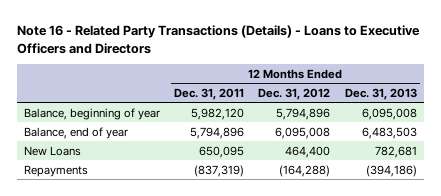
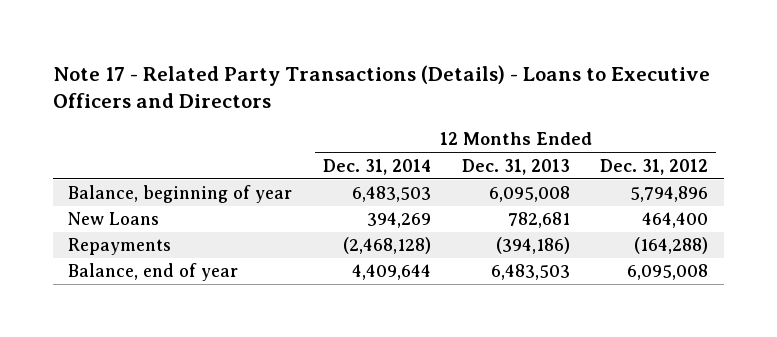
- Note 16 - Related Party Transactions (Details) - Loans to Executive Officers and Directors
+ Note 17 - Related Party Transactions (Details) - Loans to Executive Officers and Directors
- | 12 Months Ended Dec. 31, 2011 | 12 Months Ended Dec. 31, 2012 | 12 Months Ended Dec. 31, 2013
+ | 12 Months Ended Dec. 31, 2014 | 12 Months Ended Dec. 31, 2013 | 12 Months Ended Dec. 31, 2012
moved down: Balance, end of year | 4,409,644 | 6,483,503 | 6,095,008

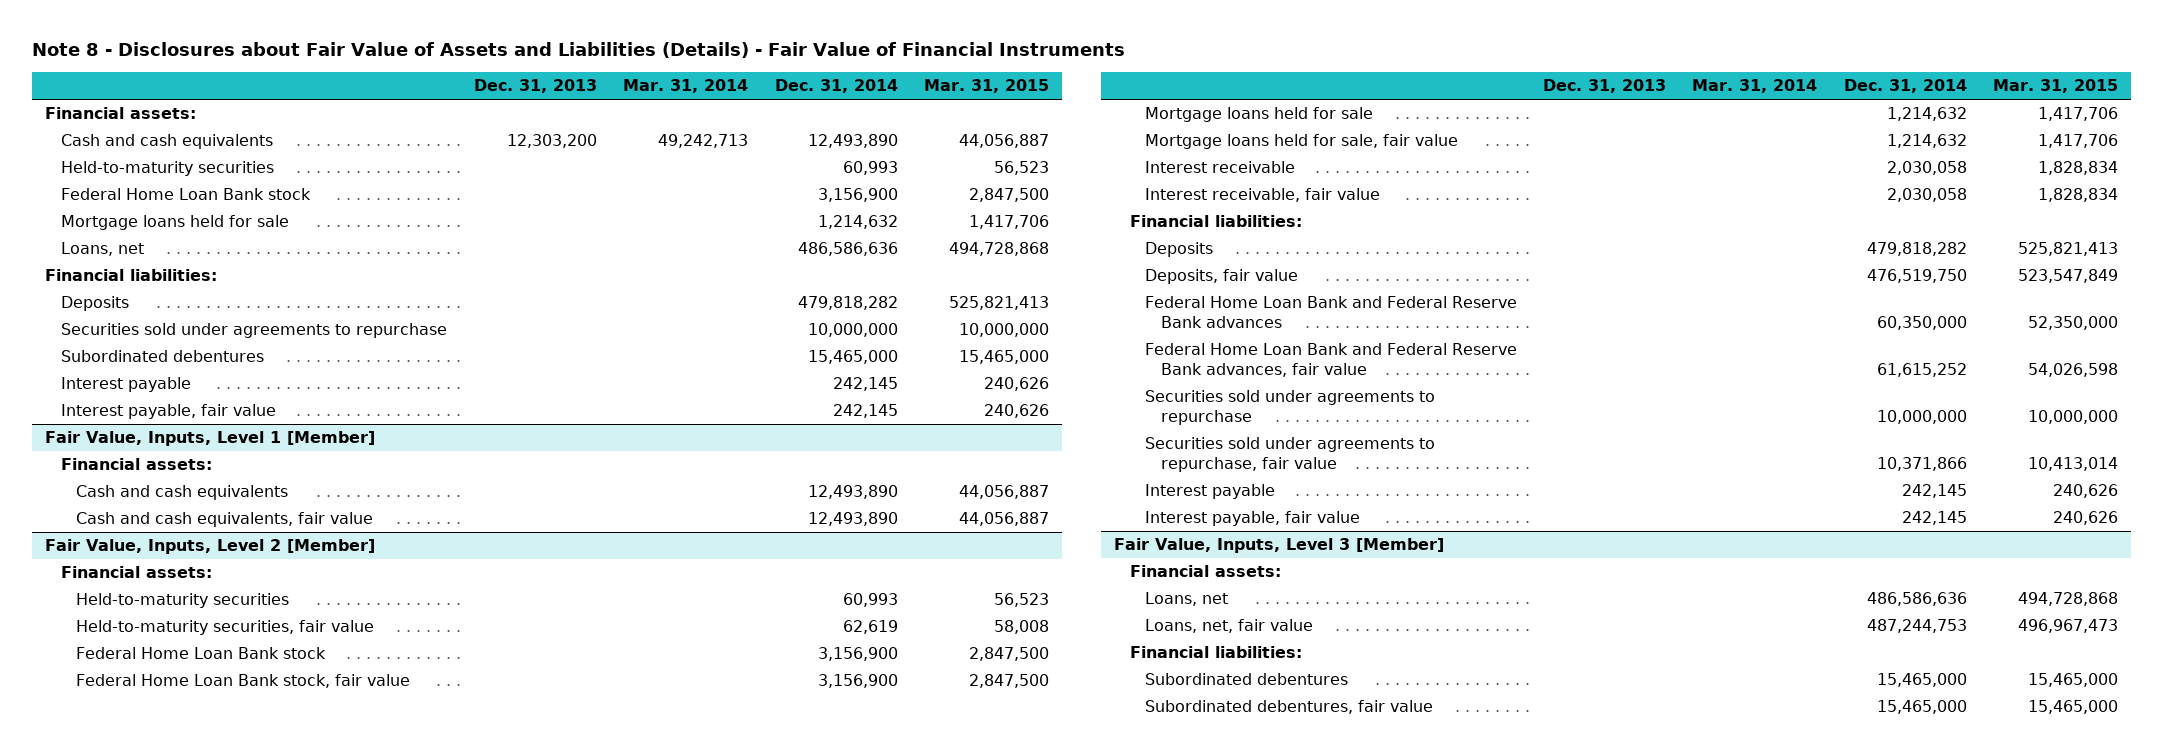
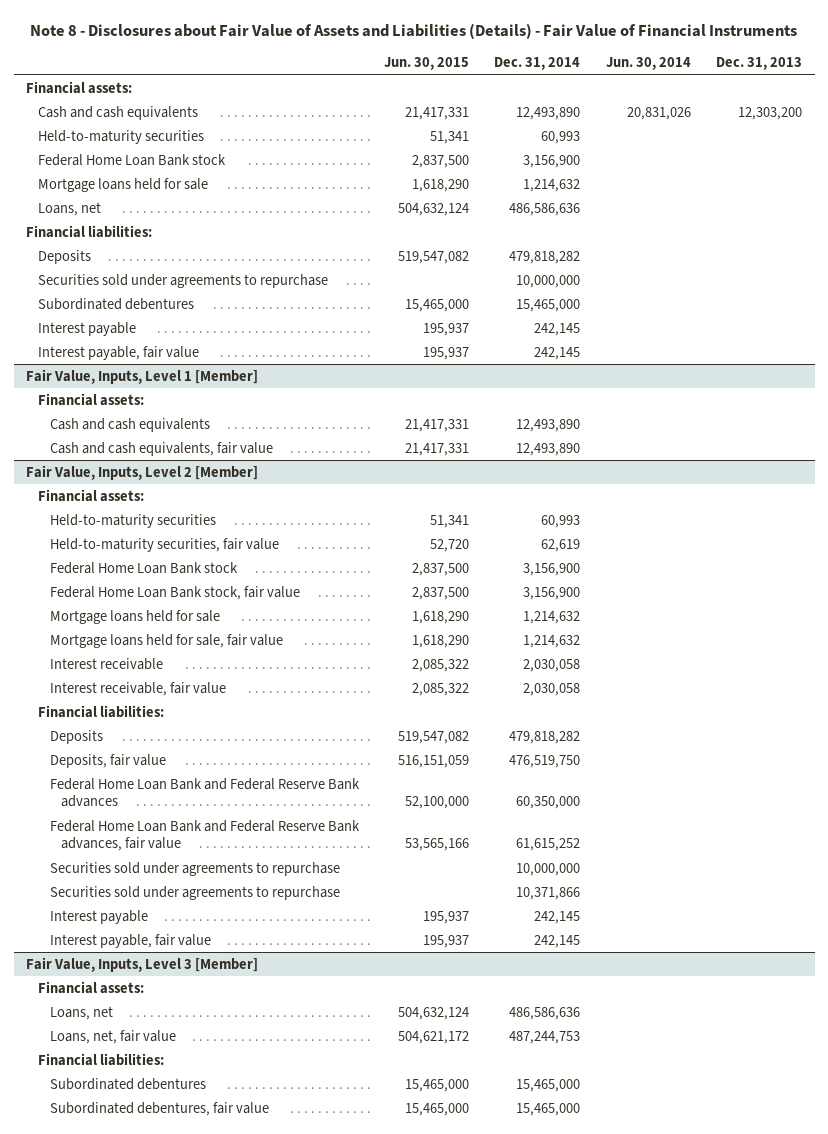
- | Dec. 31, 2013 | Mar. 31, 2014 | Dec. 31, 2014 | Mar. 31, 2015
+ | Jun. 30, 2015 | Dec. 31, 2014 | Jun. 30, 2014 | Dec. 31, 2013
@ Fair Value, Inputs, Level 2 [Member]
- Securities sold under agreements to repurchase, fair value | | | 10,371,866 | 10,413,014
+ Securities sold under agreements to repurchase | | 10,371,866 | |

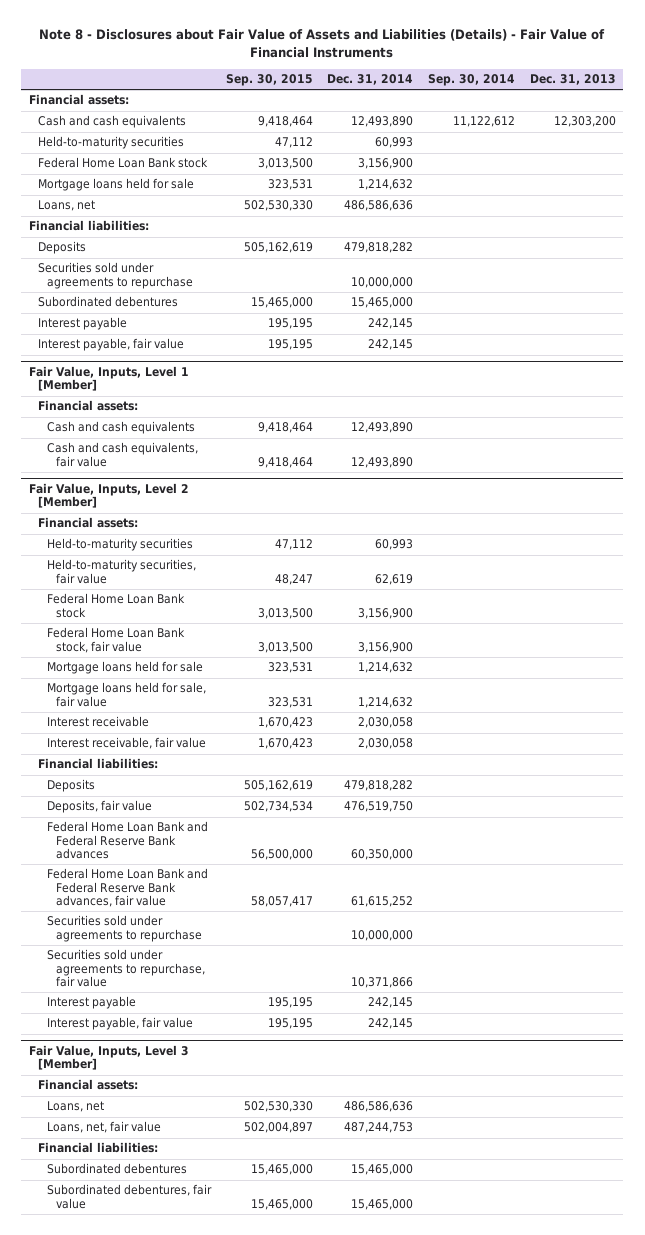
- | Jun. 30, 2015 | Dec. 31, 2014 | Jun. 30, 2014 | Dec. 31, 2013
+ | Sep. 30, 2015 | Dec. 31, 2014 | Sep. 30, 2014 | Dec. 31, 2013
@ Fair Value, Inputs, Level 2 [Member]
- Securities sold under agreements to repurchase | | 10,371,866 | |
+ Securities sold under agreements to repurchase, fair value | | 10,371,866 | |

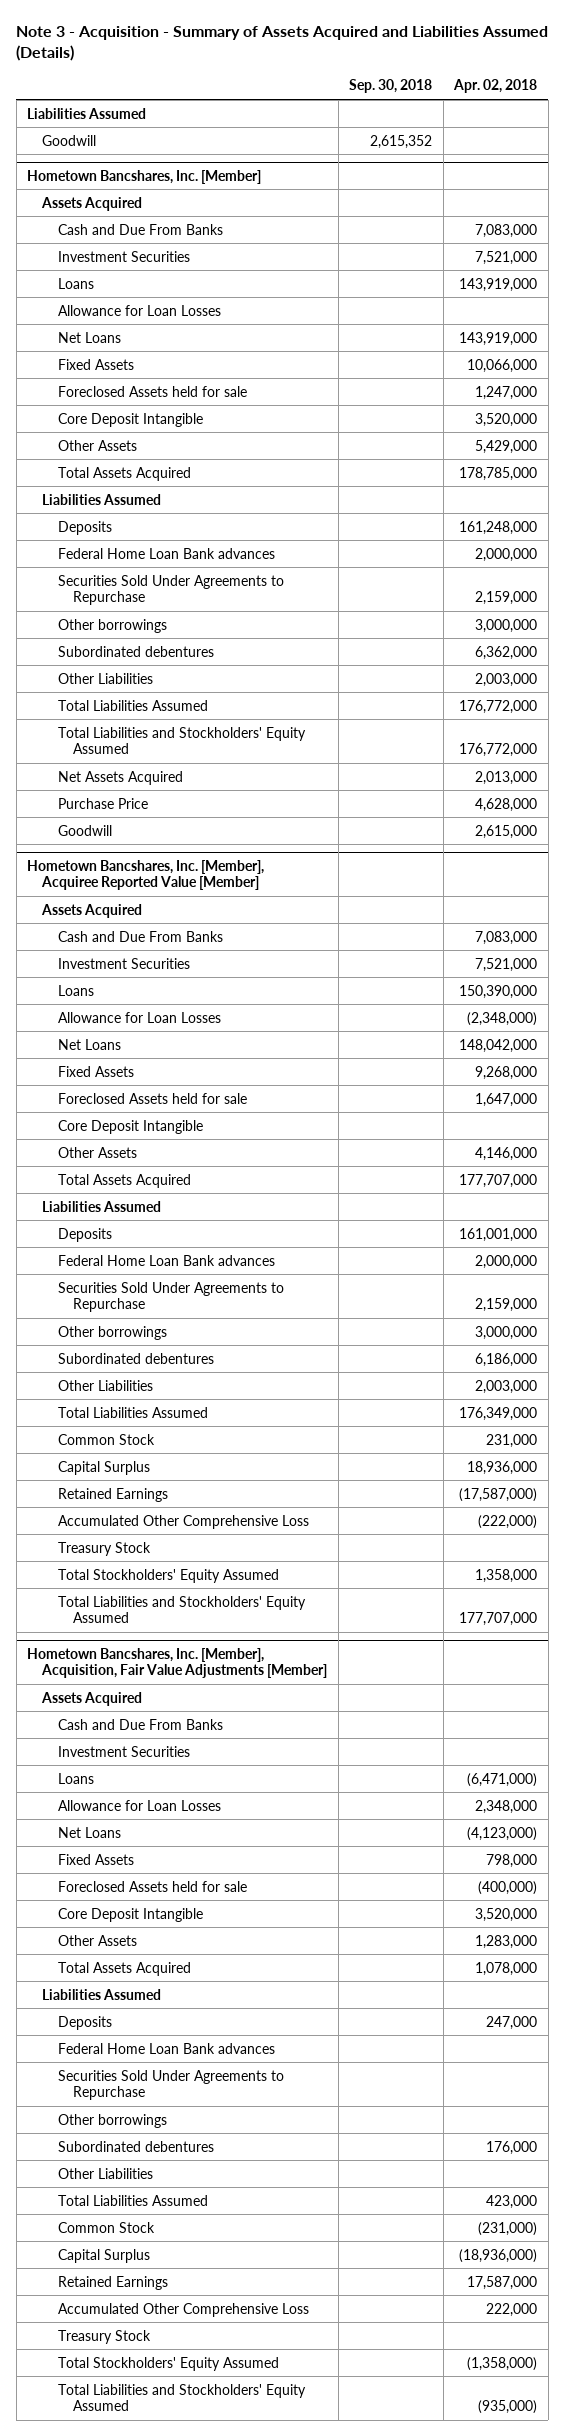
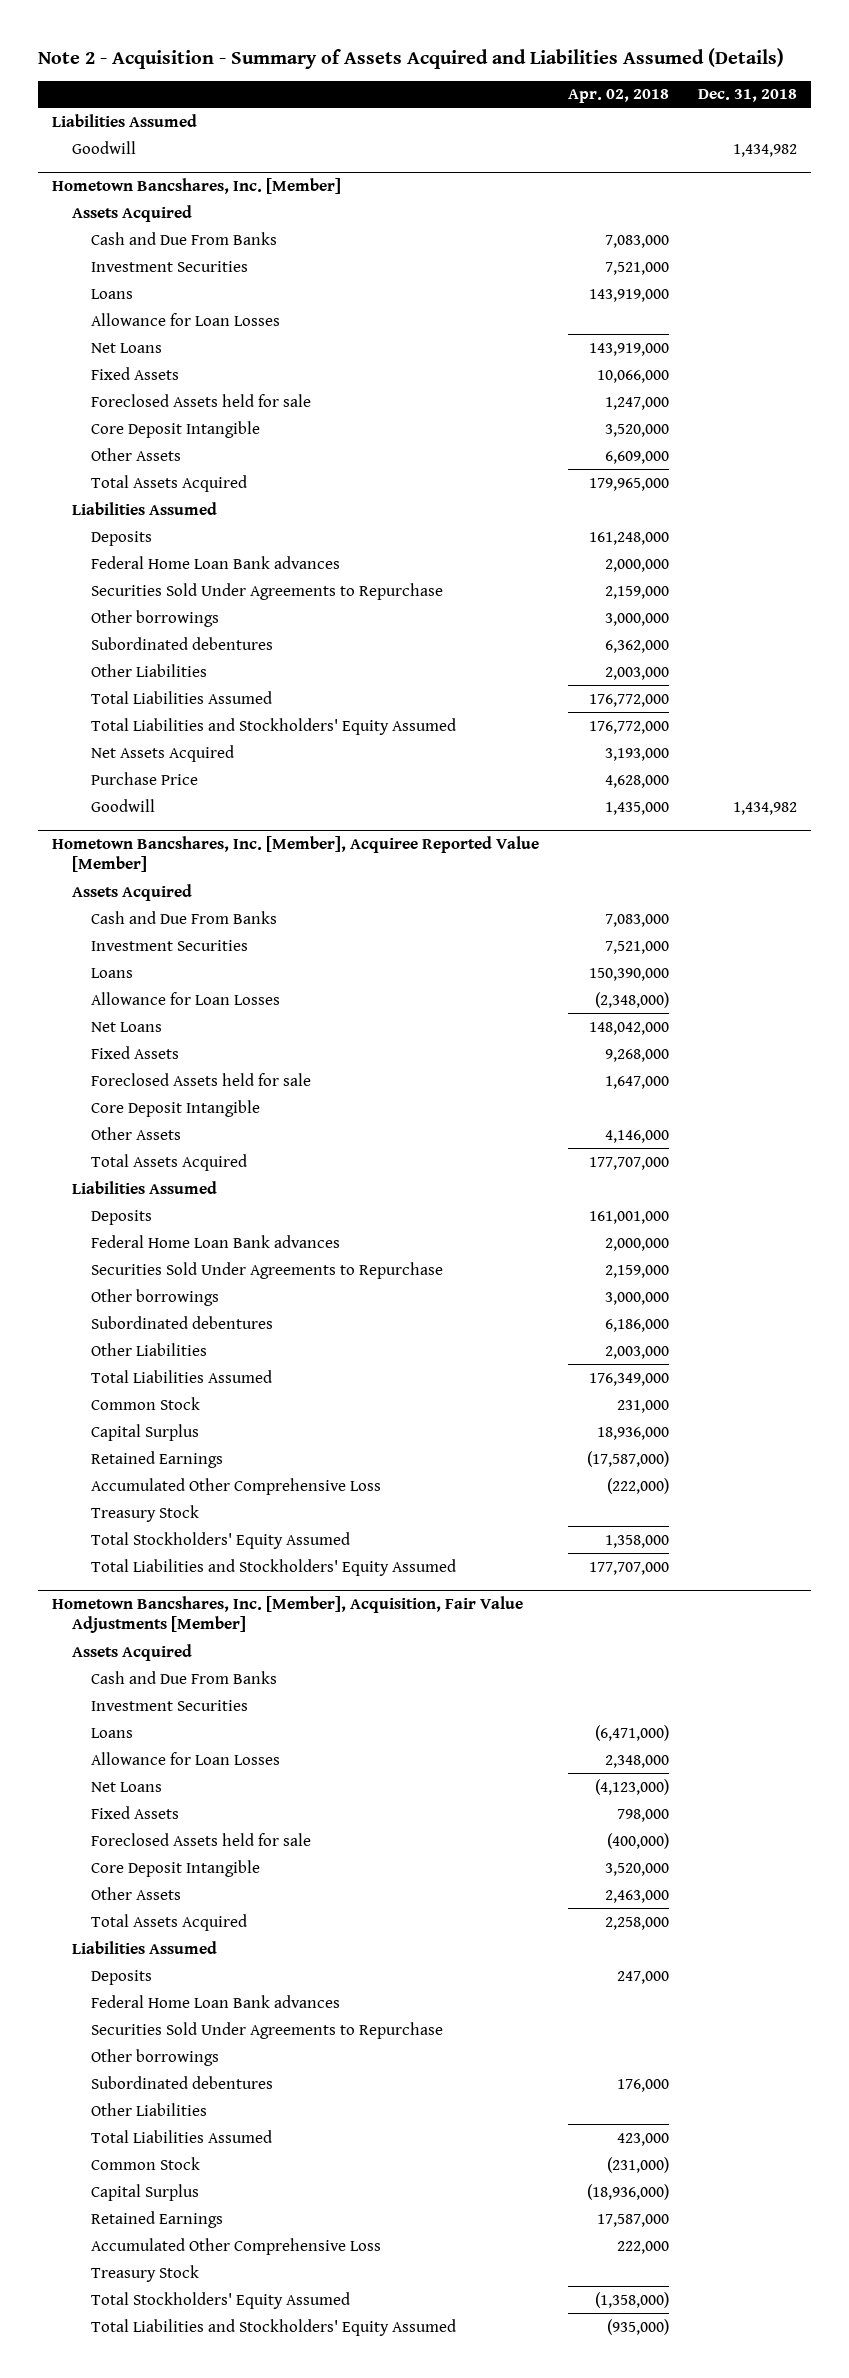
- Note 3 - Acquisition - Summary of Assets Acquired and Liabilities Assumed (Details)
+ Note 2 - Acquisition - Summary of Assets Acquired and Liabilities Assumed (Details)
- | Sep. 30, 2018 | Apr. 02, 2018
+ | Apr. 02, 2018 | Dec. 31, 2018
@ Hometown Bancshares, Inc. [Member]
- Other Assets | | 5,429,000
- Total Assets Acquired | | 178,785,000
+ Other Assets | 6,609,000 |
+ Total Assets Acquired | 179,965,000 |
- Net Assets Acquired | | 2,013,000
+ Net Assets Acquired | 3,193,000 |
- Goodwill | | 2,615,000
+ Goodwill | 1,435,000 | 1,434,982
@ Hometown Bancshares, Inc. [Member], Acquisition, Fair Value Adjustments [Member]
- Other Assets | | 1,283,000
- Total Assets Acquired | | 1,078,000
+ Other Assets | 2,463,000 |
+ Total Assets Acquired | 2,258,000 |

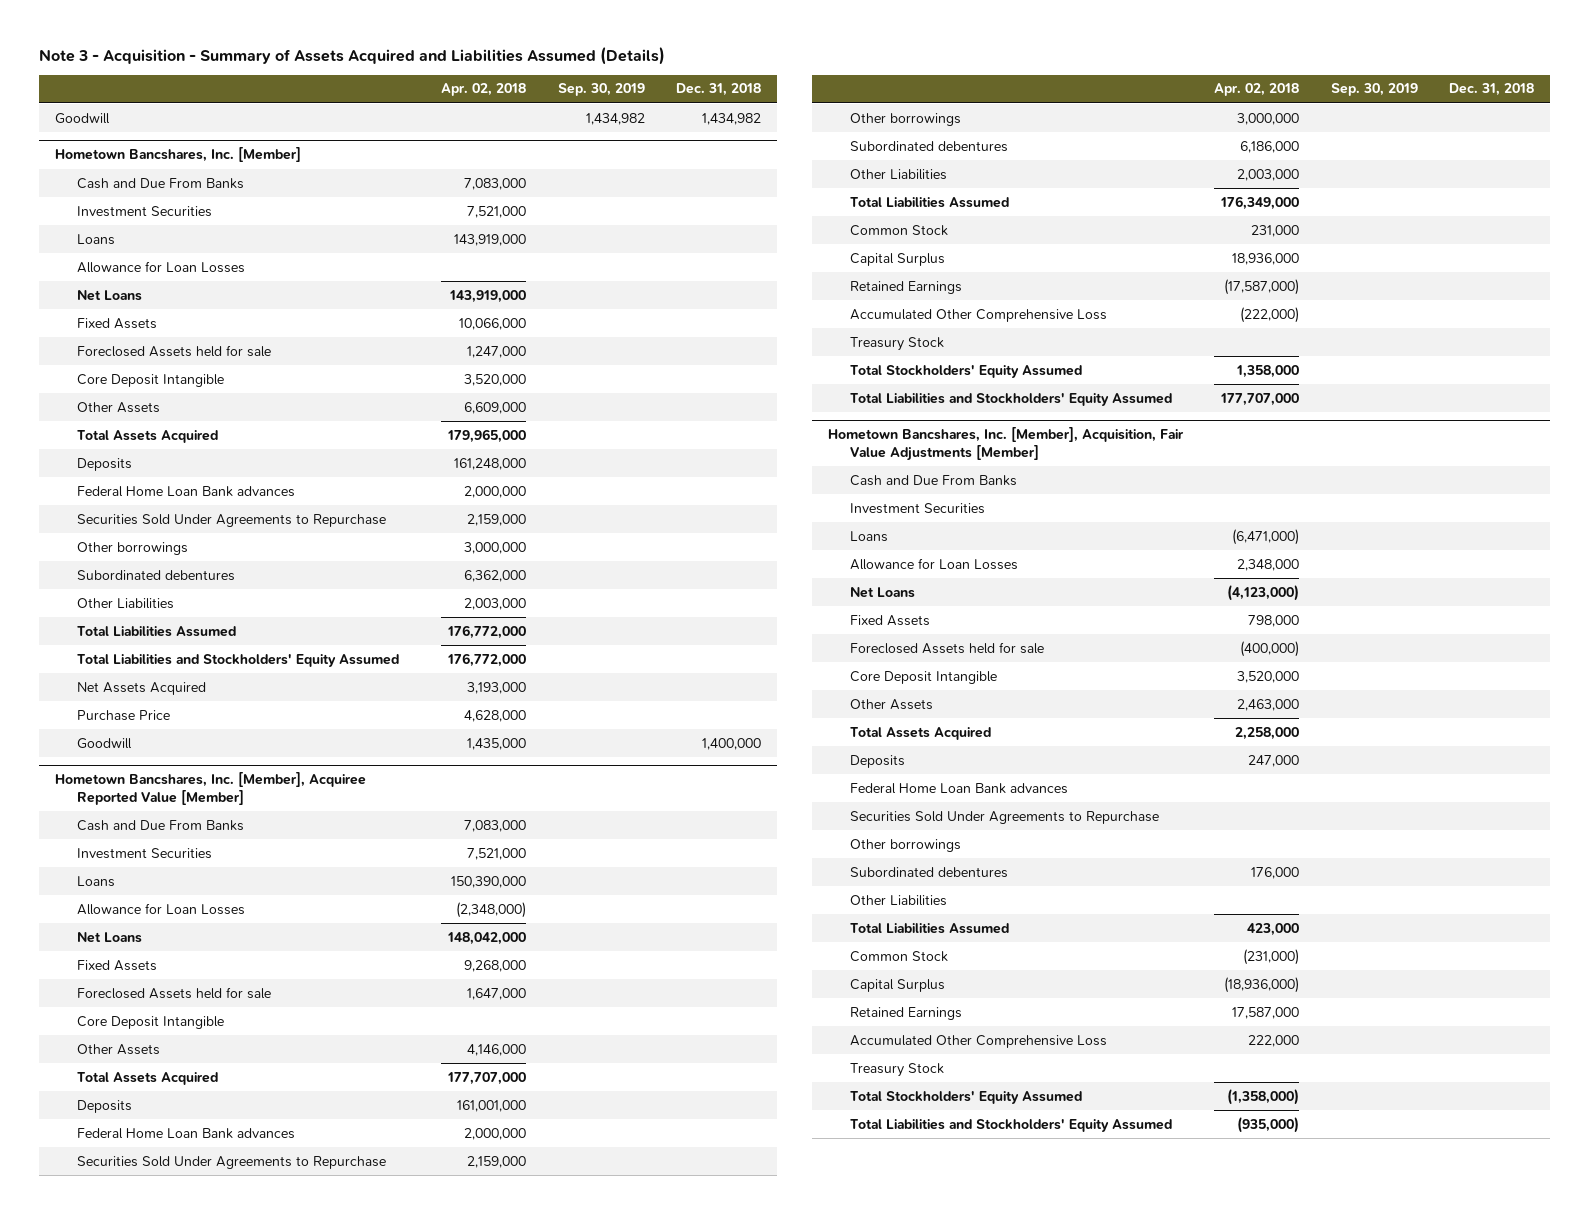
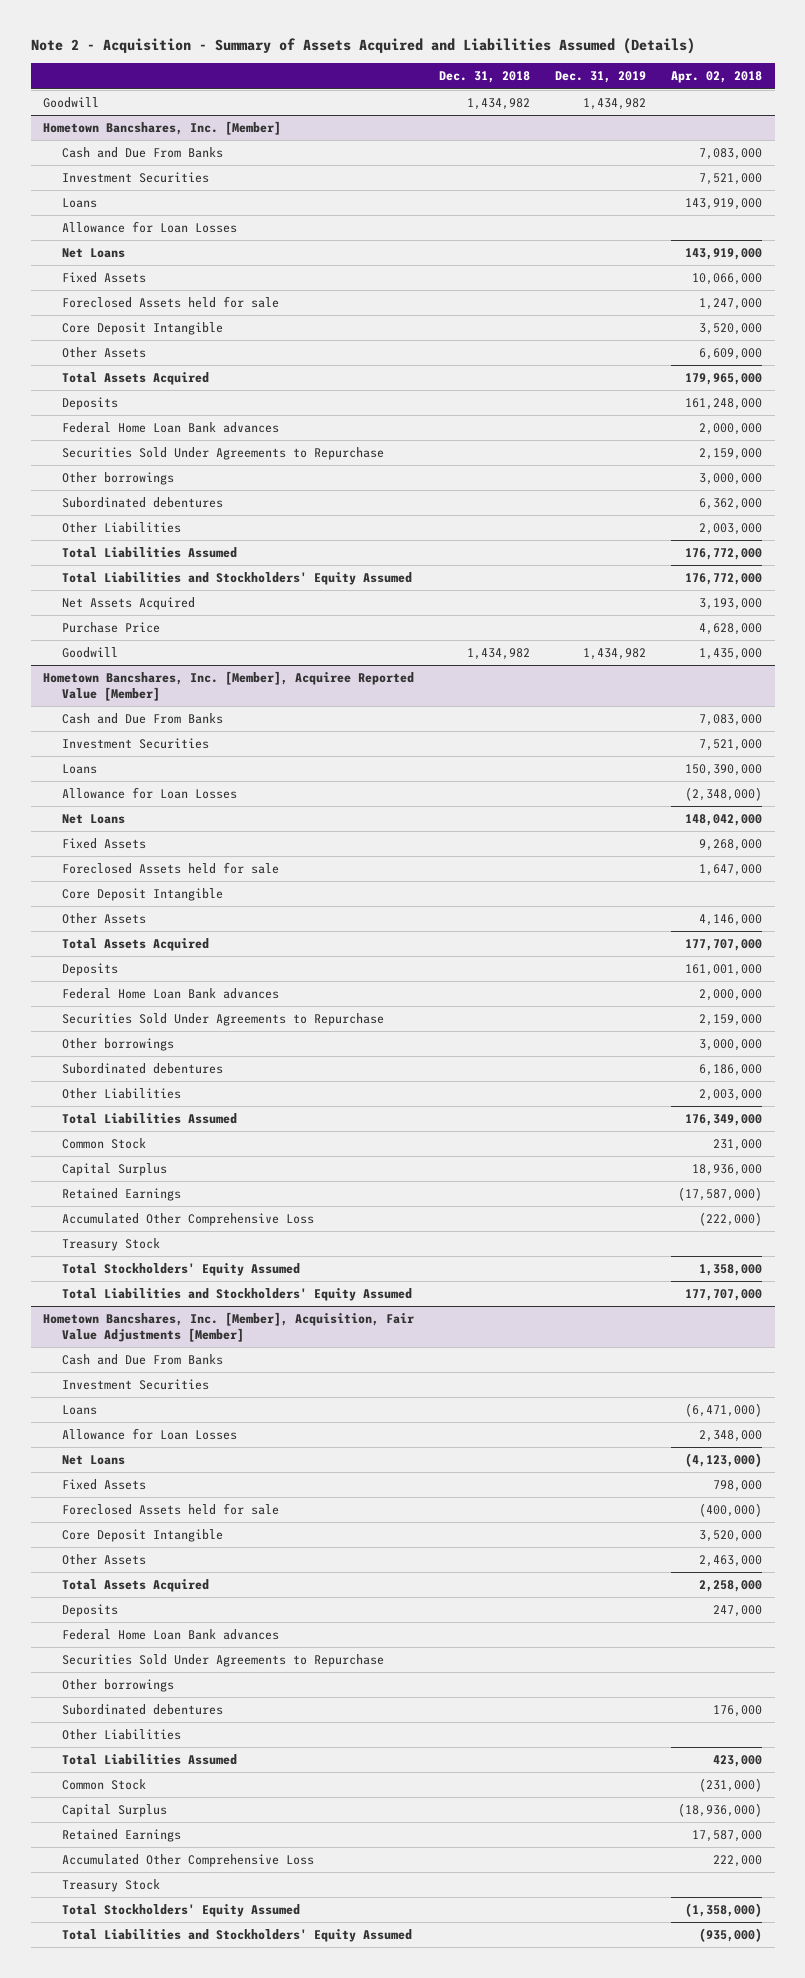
- Note 3 - Acquisition - Summary of Assets Acquired and Liabilities Assumed (Details)
+ Note 2 - Acquisition - Summary of Assets Acquired and Liabilities Assumed (Details)
- | Apr. 02, 2018 | Sep. 30, 2019 | Dec. 31, 2018
+ | Dec. 31, 2018 | Dec. 31, 2019 | Apr. 02, 2018
@ Hometown Bancshares, Inc. [Member]
- Goodwill | 1,435,000 | | 1,400,000
+ Goodwill | 1,434,982 | 1,434,982 | 1,435,000

